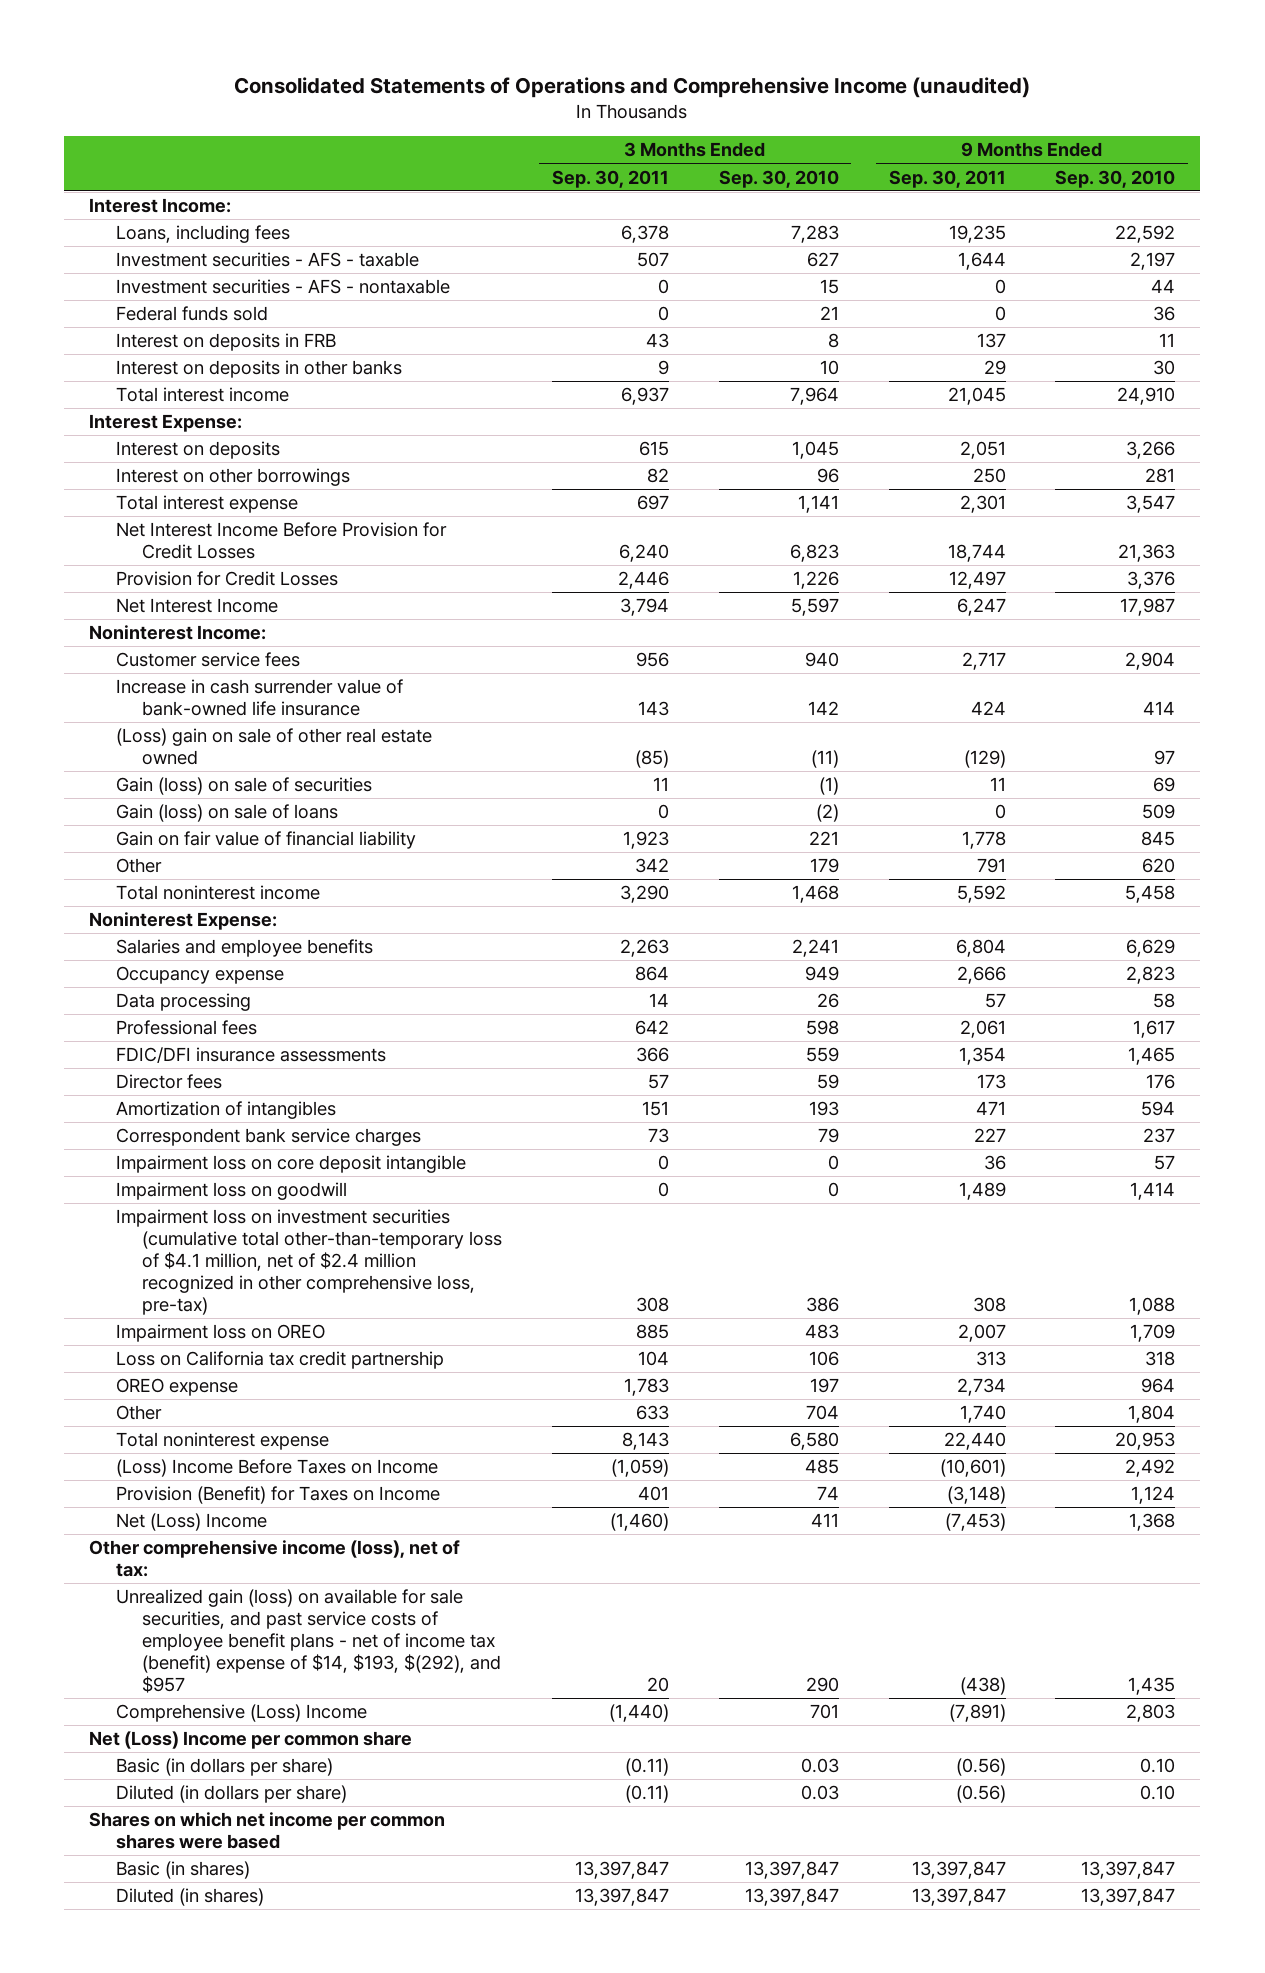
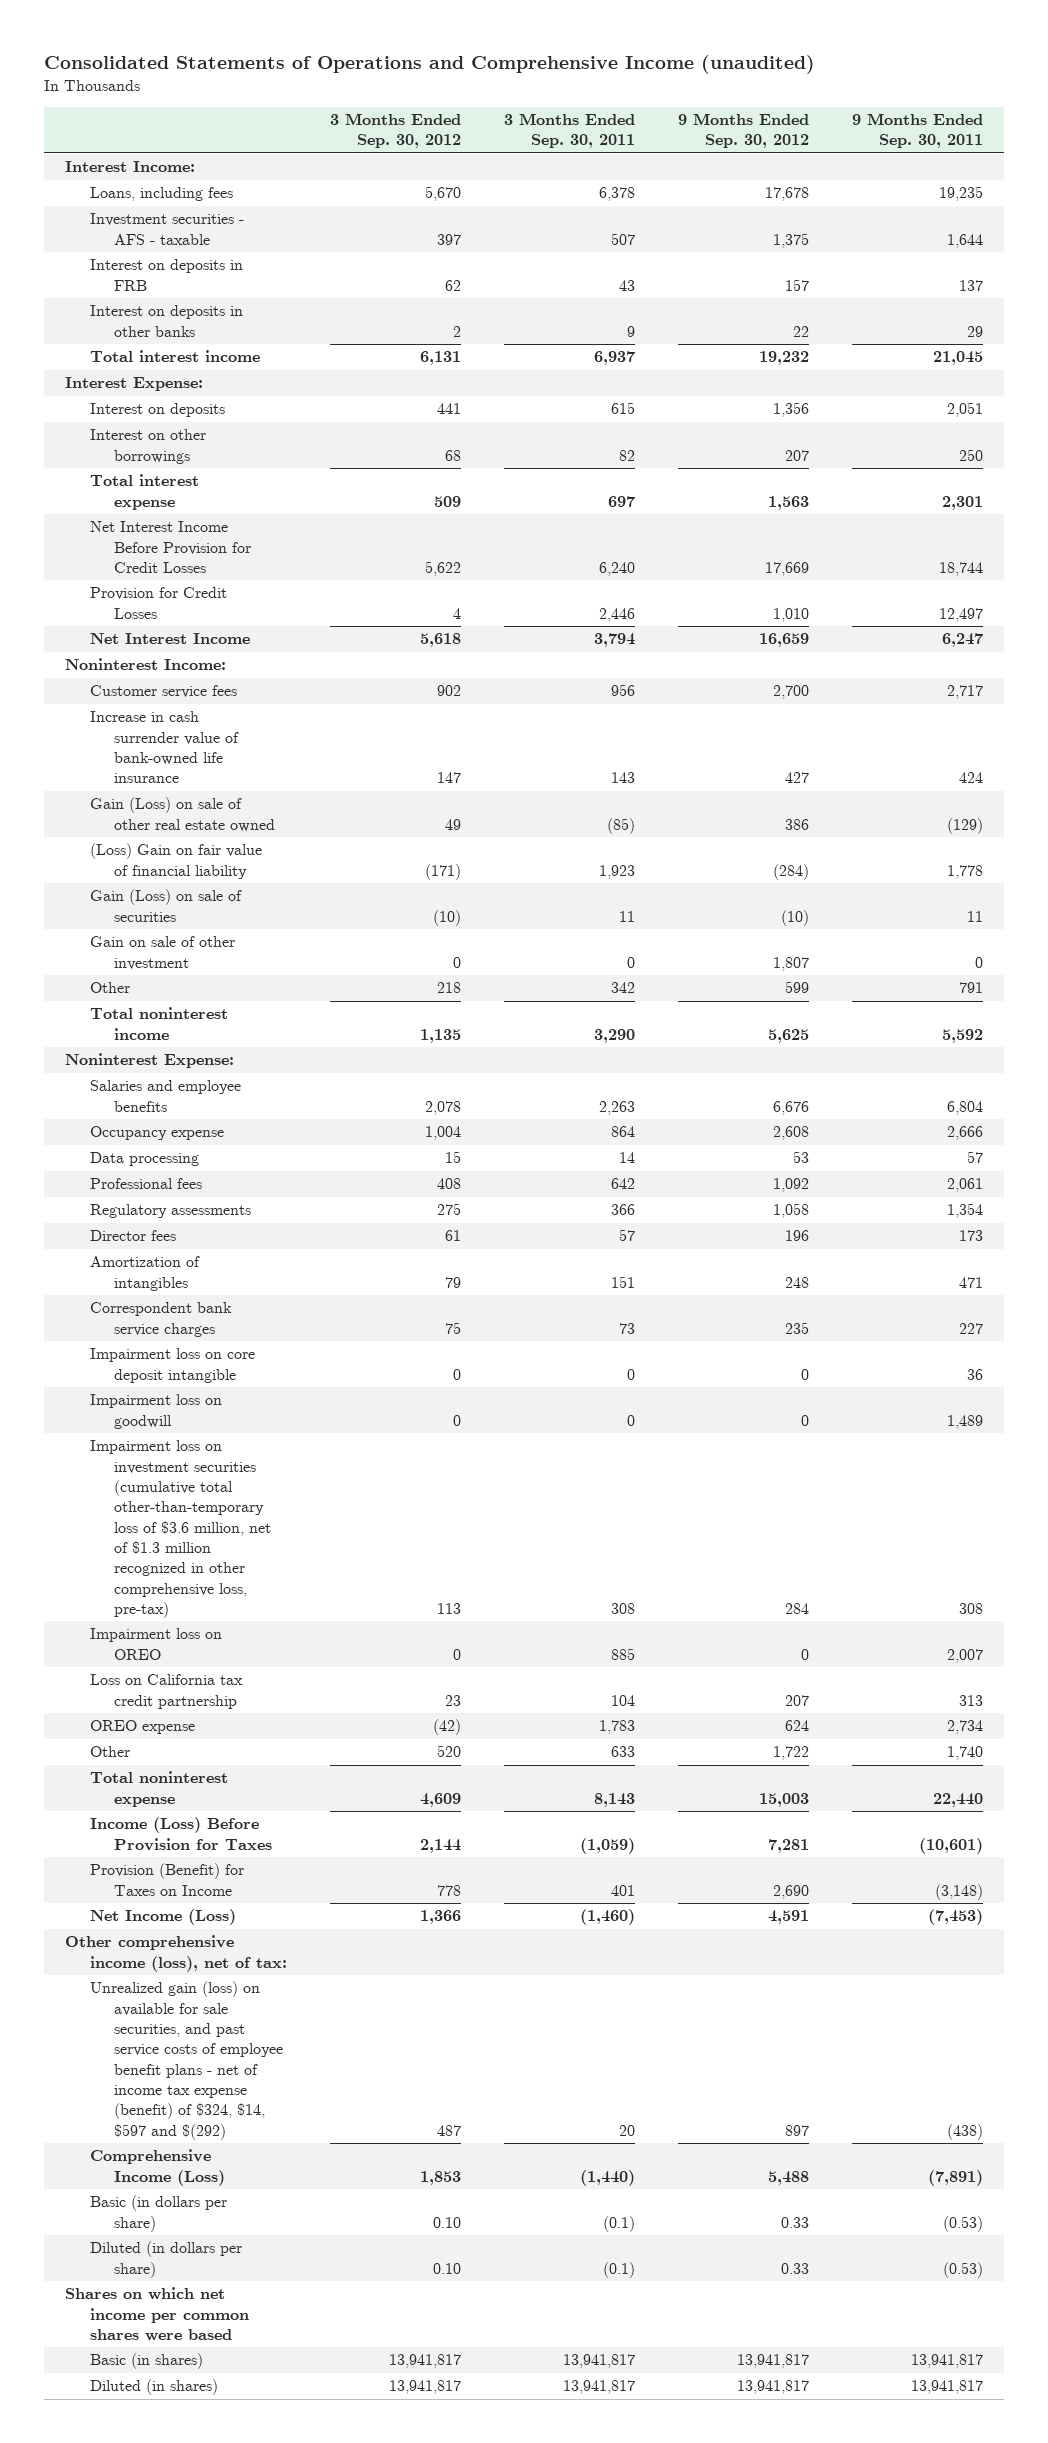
- | 3 Months Ended Sep. 30, 2011 | 3 Months Ended Sep. 30, 2010 | 9 Months Ended Sep. 30, 2011 | 9 Months Ended Sep. 30, 2010
+ | 3 Months Ended Sep. 30, 2012 | 3 Months Ended Sep. 30, 2011 | 9 Months Ended Sep. 30, 2012 | 9 Months Ended Sep. 30, 2011
- Investment securities - AFS - nontaxable | 0 | 15 | 0 | 44
- Federal funds sold | 0 | 21 | 0 | 36
- (Loss) gain on sale of other real estate owned | (85) | (11) | (129) | 97
- Gain (loss) on sale of securities | 11 | (1) | 11 | 69
- Gain (loss) on sale of loans | 0 | (2) | 0 | 509
- Gain on fair value of financial liability | 1,923 | 221 | 1,778 | 845
+ Gain (Loss) on sale of other real estate owned | 49 | (85) | 386 | (129)
+ (Loss) Gain on fair value of financial liability | (171) | 1,923 | (284) | 1,778
+ Gain (Loss) on sale of securities | (10) | 11 | (10) | 11
+ Gain on sale of other investment | 0 | 0 | 1,807 | 0
- FDIC/DFI insurance assessments | 366 | 559 | 1,354 | 1,465
+ Regulatory assessments | 275 | 366 | 1,058 | 1,354
- Impairment loss on investment securities (cumulative total other-than-temporary loss of $4.1 million, net of $2.4 million recognized in other comprehensive loss, pre-tax) | 308 | 386 | 308 | 1,088
+ Impairment loss on investment securities (cumulative total other-than-temporary loss of $3.6 million, net of $1.3 million recognized in other comprehensive loss, pre-tax) | 113 | 308 | 284 | 308
- (Loss) Income Before Taxes on Income | (1,059) | 485 | (10,601) | 2,492
+ Income (Loss) Before Provision for Taxes | 2,144 | (1,059) | 7,281 | (10,601)
- Net (Loss) Income | (1,460) | 411 | (7,453) | 1,368
+ Net Income (Loss) | 1,366 | (1,460) | 4,591 | (7,453)
- Unrealized gain (loss) on available for sale securities, and past service costs of employee benefit plans - net of income tax (benefit) expense of $14, $193, $(292), and $957 | 20 | 290 | (438) | 1,435
- Comprehensive (Loss) Income | (1,440) | 701 | (7,891) | 2,803
- Net (Loss) Income per common share
- Basic (in dollars per share) | (0.11) | 0.03 | (0.56) | 0.10
- Diluted (in dollars per share) | (0.11) | 0.03 | (0.56) | 0.10
+ Unrealized gain (loss) on available for sale securities, and past service costs of employee benefit plans - net of income tax expense (benefit) of $324, $14, $597 and $(292) | 487 | 20 | 897 | (438)
+ Comprehensive Income (Loss) | 1,853 | (1,440) | 5,488 | (7,891)
+ Basic (in dollars per share) | 0.10 | (0.1) | 0.33 | (0.53)
+ Diluted (in dollars per share) | 0.10 | (0.1) | 0.33 | (0.53)
- Basic (in shares) | 13,397,847 | 13,397,847 | 13,397,847 | 13,397,847
- Diluted (in shares) | 13,397,847 | 13,397,847 | 13,397,847 | 13,397,847
+ Basic (in shares) | 13,941,817 | 13,941,817 | 13,941,817 | 13,941,817
+ Diluted (in shares) | 13,941,817 | 13,941,817 | 13,941,817 | 13,941,817

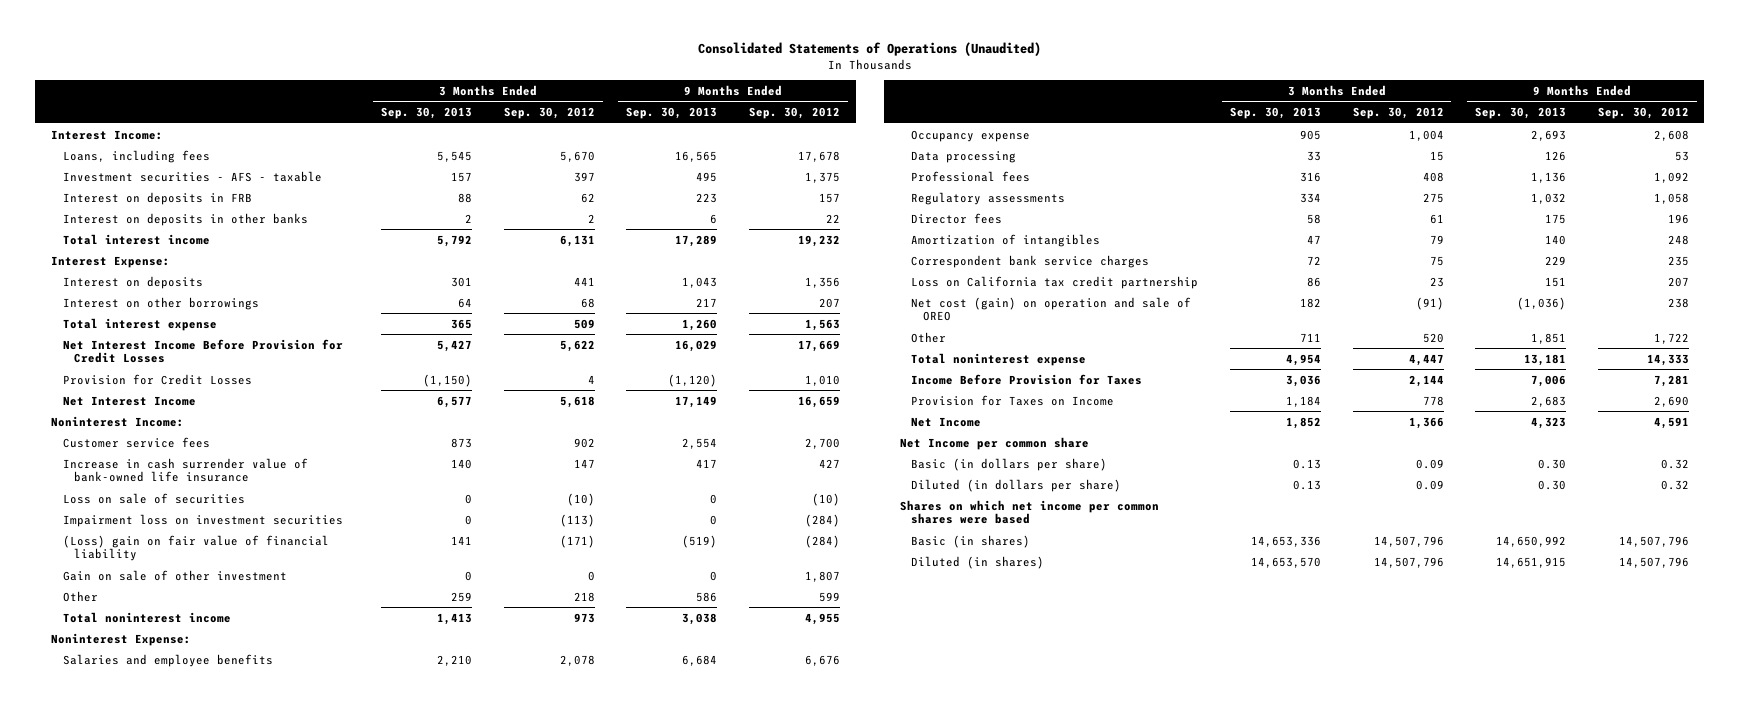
- Consolidated Statements of Operations and Comprehensive Income (unaudited)
+ Consolidated Statements of Operations (Unaudited)
- | 3 Months Ended Sep. 30, 2012 | 3 Months Ended Sep. 30, 2011 | 9 Months Ended Sep. 30, 2012 | 9 Months Ended Sep. 30, 2011
+ | 3 Months Ended Sep. 30, 2013 | 3 Months Ended Sep. 30, 2012 | 9 Months Ended Sep. 30, 2013 | 9 Months Ended Sep. 30, 2012
- Gain (Loss) on sale of other real estate owned | 49 | (85) | 386 | (129)
- (Loss) Gain on fair value of financial liability | (171) | 1,923 | (284) | 1,778
- Gain (Loss) on sale of securities | (10) | 11 | (10) | 11
+ Loss on sale of securities | 0 | (10) | 0 | (10)
+ Impairment loss on investment securities | 0 | (113) | 0 | (284)
+ (Loss) gain on fair value of financial liability | 141 | (171) | (519) | (284)
- Total noninterest income | 1,135 | 3,290 | 5,625 | 5,592
+ Total noninterest income | 1,413 | 973 | 3,038 | 4,955
- Impairment loss on core deposit intangible | 0 | 0 | 0 | 36
- Impairment loss on goodwill | 0 | 0 | 0 | 1,489
- Impairment loss on investment securities (cumulative total other-than-temporary loss of $3.6 million, net of $1.3 million recognized in other comprehensive loss, pre-tax) | 113 | 308 | 284 | 308
- Impairment loss on OREO | 0 | 885 | 0 | 2,007
- OREO expense | (42) | 1,783 | 624 | 2,734
+ Net cost (gain) on operation and sale of OREO | 182 | (91) | (1,036) | 238
- Total noninterest expense | 4,609 | 8,143 | 15,003 | 22,440
- Income (Loss) Before Provision for Taxes | 2,144 | (1,059) | 7,281 | (10,601)
- Provision (Benefit) for Taxes on Income | 778 | 401 | 2,690 | (3,148)
- Net Income (Loss) | 1,366 | (1,460) | 4,591 | (7,453)
- Other comprehensive income (loss), net of tax:
- Unrealized gain (loss) on available for sale securities, and past service costs of employee benefit plans - net of income tax expense (benefit) of $324, $14, $597 and $(292) | 487 | 20 | 897 | (438)
- Comprehensive Income (Loss) | 1,853 | (1,440) | 5,488 | (7,891)
- Basic (in dollars per share) | 0.10 | (0.1) | 0.33 | (0.53)
- Diluted (in dollars per share) | 0.10 | (0.1) | 0.33 | (0.53)
+ Total noninterest expense | 4,954 | 4,447 | 13,181 | 14,333
+ Income Before Provision for Taxes | 3,036 | 2,144 | 7,006 | 7,281
+ Provision for Taxes on Income | 1,184 | 778 | 2,683 | 2,690
+ Net Income | 1,852 | 1,366 | 4,323 | 4,591
+ Net Income per common share
+ Basic (in dollars per share) | 0.13 | 0.09 | 0.30 | 0.32
+ Diluted (in dollars per share) | 0.13 | 0.09 | 0.30 | 0.32
- Basic (in shares) | 13,941,817 | 13,941,817 | 13,941,817 | 13,941,817
- Diluted (in shares) | 13,941,817 | 13,941,817 | 13,941,817 | 13,941,817
+ Basic (in shares) | 14,653,336 | 14,507,796 | 14,650,992 | 14,507,796
+ Diluted (in shares) | 14,653,570 | 14,507,796 | 14,651,915 | 14,507,796

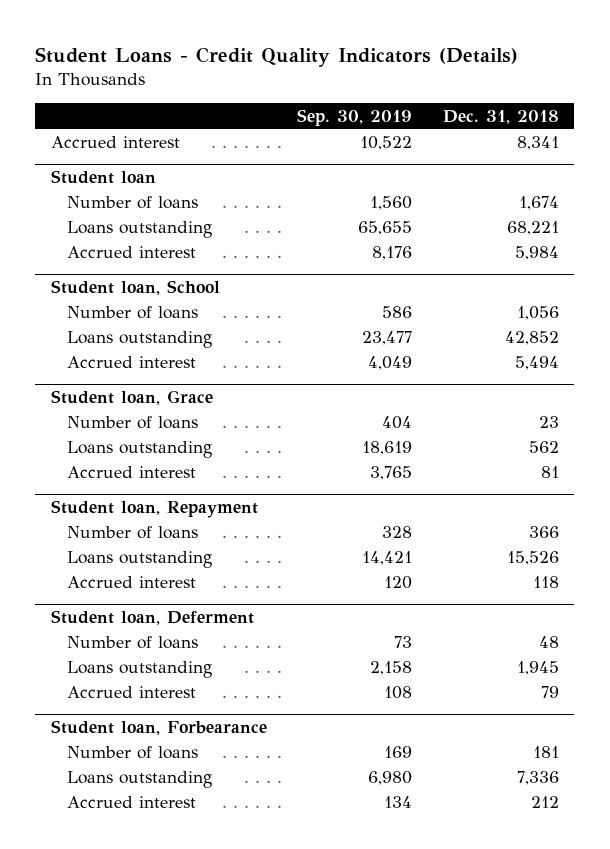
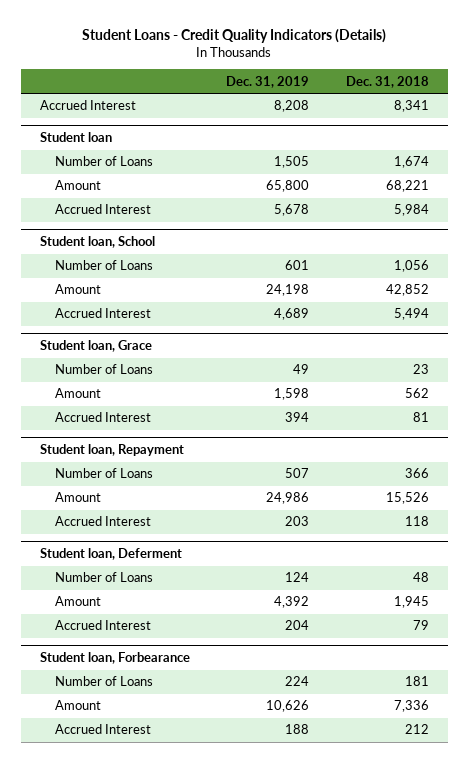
- | Sep. 30, 2019 | Dec. 31, 2018
+ | Dec. 31, 2019 | Dec. 31, 2018
- Accrued interest | 10,522 | 8,341
+ Accrued Interest | 8,208 | 8,341
@ Student loan
- Number of loans | 1,560 | 1,674
- Loans outstanding | 65,655 | 68,221
- Accrued interest | 8,176 | 5,984
+ Number of Loans | 1,505 | 1,674
+ Amount | 65,800 | 68,221
+ Accrued Interest | 5,678 | 5,984
@ Student loan, School
- Number of loans | 586 | 1,056
- Loans outstanding | 23,477 | 42,852
- Accrued interest | 4,049 | 5,494
+ Number of Loans | 601 | 1,056
+ Amount | 24,198 | 42,852
+ Accrued Interest | 4,689 | 5,494
@ Student loan, Grace
- Number of loans | 404 | 23
- Loans outstanding | 18,619 | 562
- Accrued interest | 3,765 | 81
+ Number of Loans | 49 | 23
+ Amount | 1,598 | 562
+ Accrued Interest | 394 | 81
@ Student loan, Repayment
- Number of loans | 328 | 366
- Loans outstanding | 14,421 | 15,526
- Accrued interest | 120 | 118
+ Number of Loans | 507 | 366
+ Amount | 24,986 | 15,526
+ Accrued Interest | 203 | 118
@ Student loan, Deferment
- Number of loans | 73 | 48
- Loans outstanding | 2,158 | 1,945
- Accrued interest | 108 | 79
+ Number of Loans | 124 | 48
+ Amount | 4,392 | 1,945
+ Accrued Interest | 204 | 79
@ Student loan, Forbearance
- Number of loans | 169 | 181
- Loans outstanding | 6,980 | 7,336
- Accrued interest | 134 | 212
+ Number of Loans | 224 | 181
+ Amount | 10,626 | 7,336
+ Accrued Interest | 188 | 212

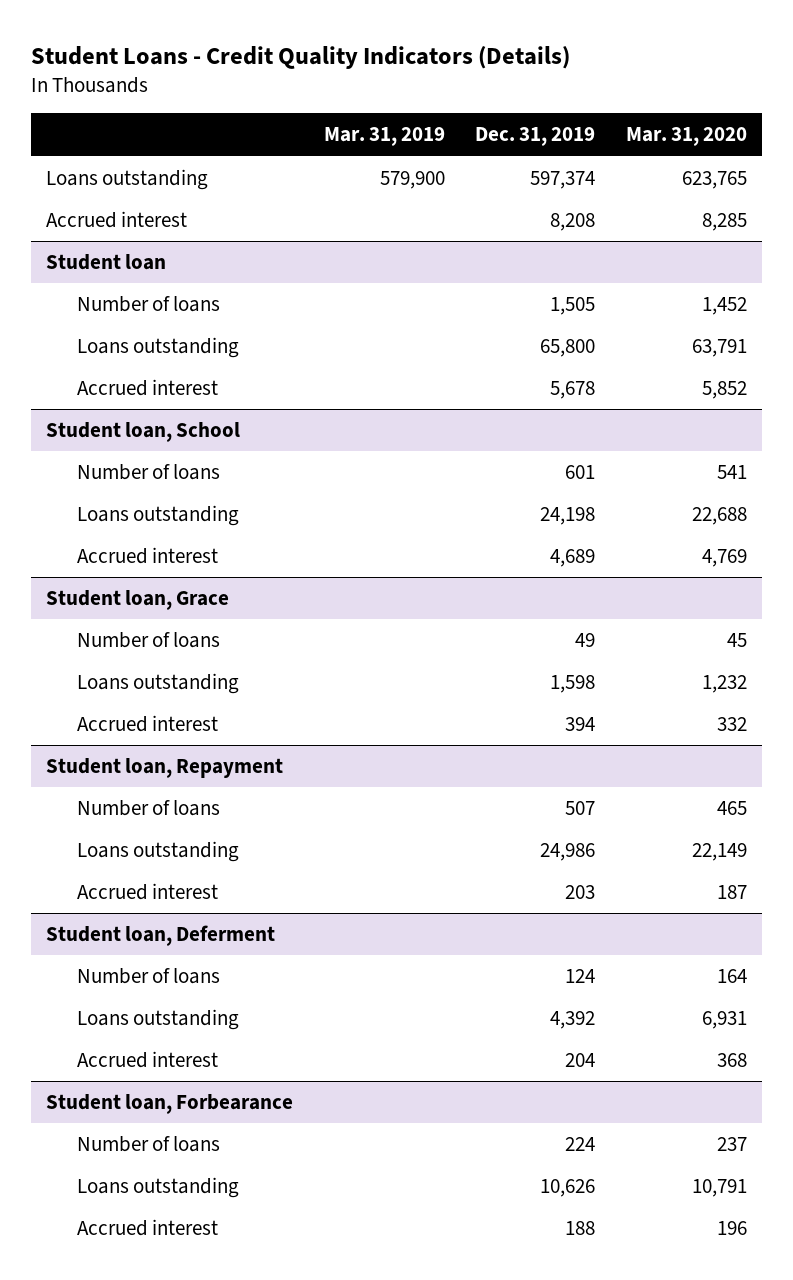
- | Dec. 31, 2019 | Dec. 31, 2018
+ | Mar. 31, 2019 | Dec. 31, 2019 | Mar. 31, 2020
- Accrued Interest | 8,208 | 8,341
+ Loans outstanding | 579,900 | 597,374 | 623,765
+ Accrued interest | | 8,208 | 8,285
@ Student loan
- Number of Loans | 1,505 | 1,674
- Amount | 65,800 | 68,221
- Accrued Interest | 5,678 | 5,984
+ Number of loans | | 1,505 | 1,452
+ Loans outstanding | | 65,800 | 63,791
+ Accrued interest | | 5,678 | 5,852
@ Student loan, School
- Number of Loans | 601 | 1,056
- Amount | 24,198 | 42,852
- Accrued Interest | 4,689 | 5,494
+ Number of loans | | 601 | 541
+ Loans outstanding | | 24,198 | 22,688
+ Accrued interest | | 4,689 | 4,769
@ Student loan, Grace
- Number of Loans | 49 | 23
- Amount | 1,598 | 562
- Accrued Interest | 394 | 81
+ Number of loans | | 49 | 45
+ Loans outstanding | | 1,598 | 1,232
+ Accrued interest | | 394 | 332
@ Student loan, Repayment
- Number of Loans | 507 | 366
- Amount | 24,986 | 15,526
- Accrued Interest | 203 | 118
+ Number of loans | | 507 | 465
+ Loans outstanding | | 24,986 | 22,149
+ Accrued interest | | 203 | 187
@ Student loan, Deferment
- Number of Loans | 124 | 48
- Amount | 4,392 | 1,945
- Accrued Interest | 204 | 79
+ Number of loans | | 124 | 164
+ Loans outstanding | | 4,392 | 6,931
+ Accrued interest | | 204 | 368
@ Student loan, Forbearance
- Number of Loans | 224 | 181
- Amount | 10,626 | 7,336
- Accrued Interest | 188 | 212
+ Number of loans | | 224 | 237
+ Loans outstanding | | 10,626 | 10,791
+ Accrued interest | | 188 | 196

